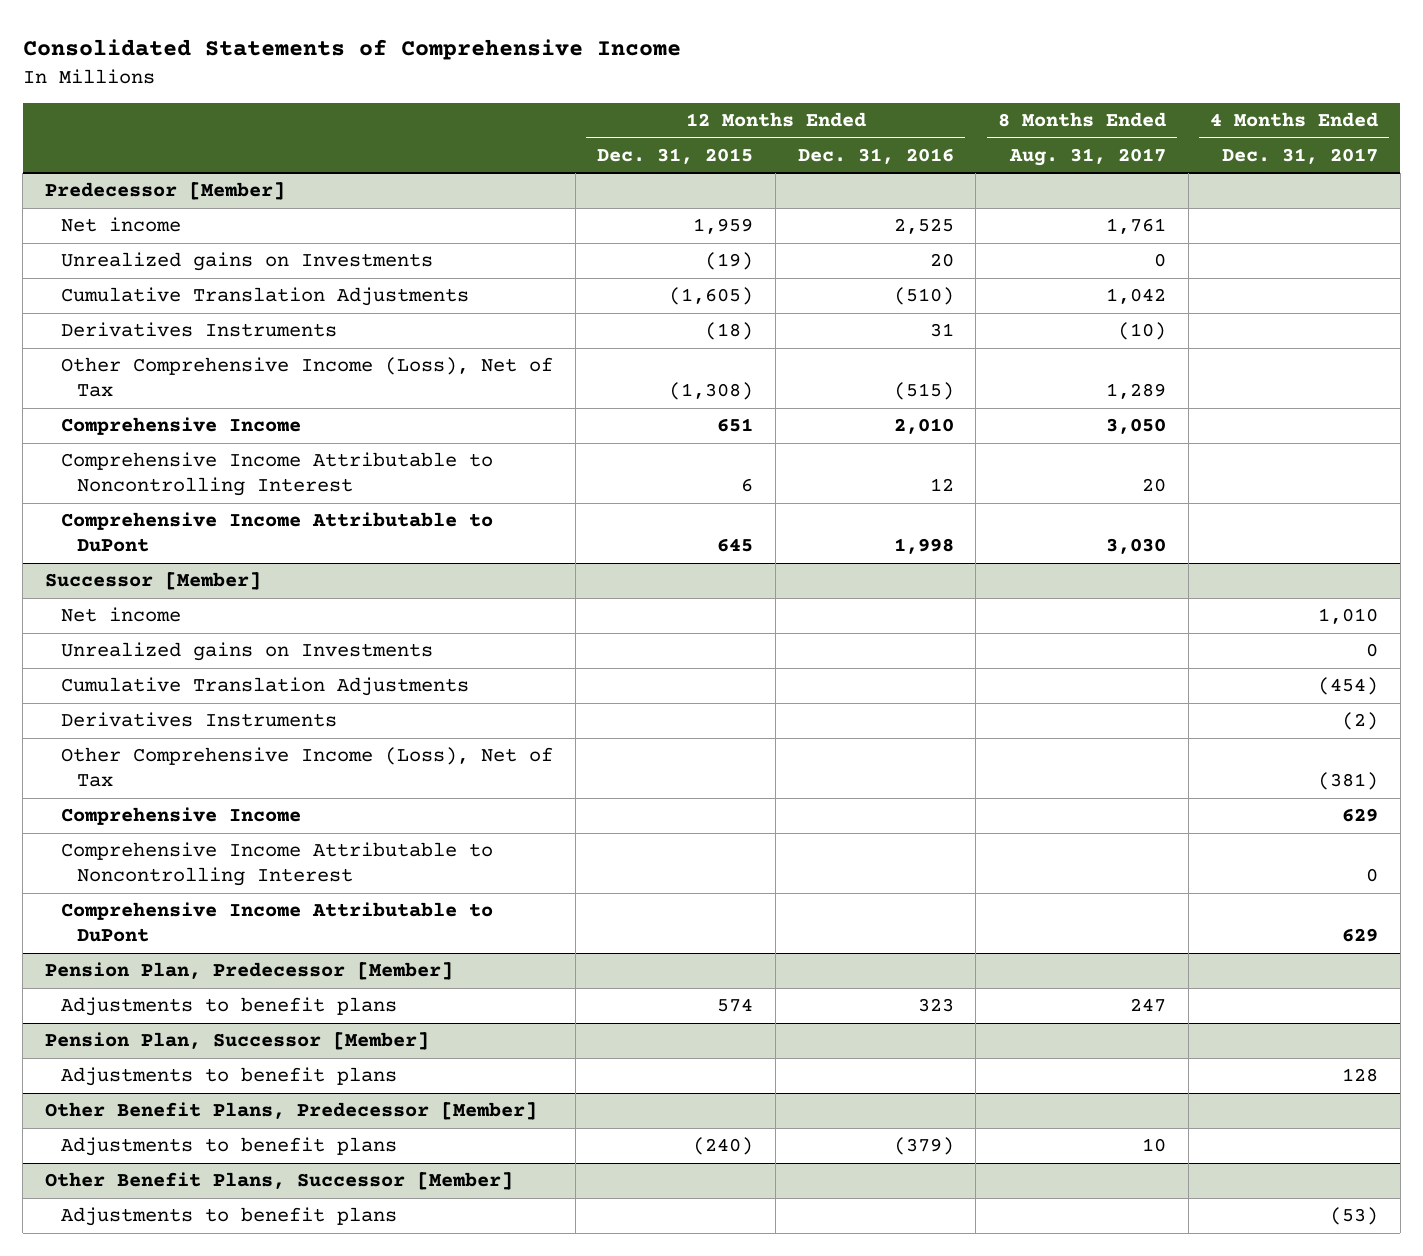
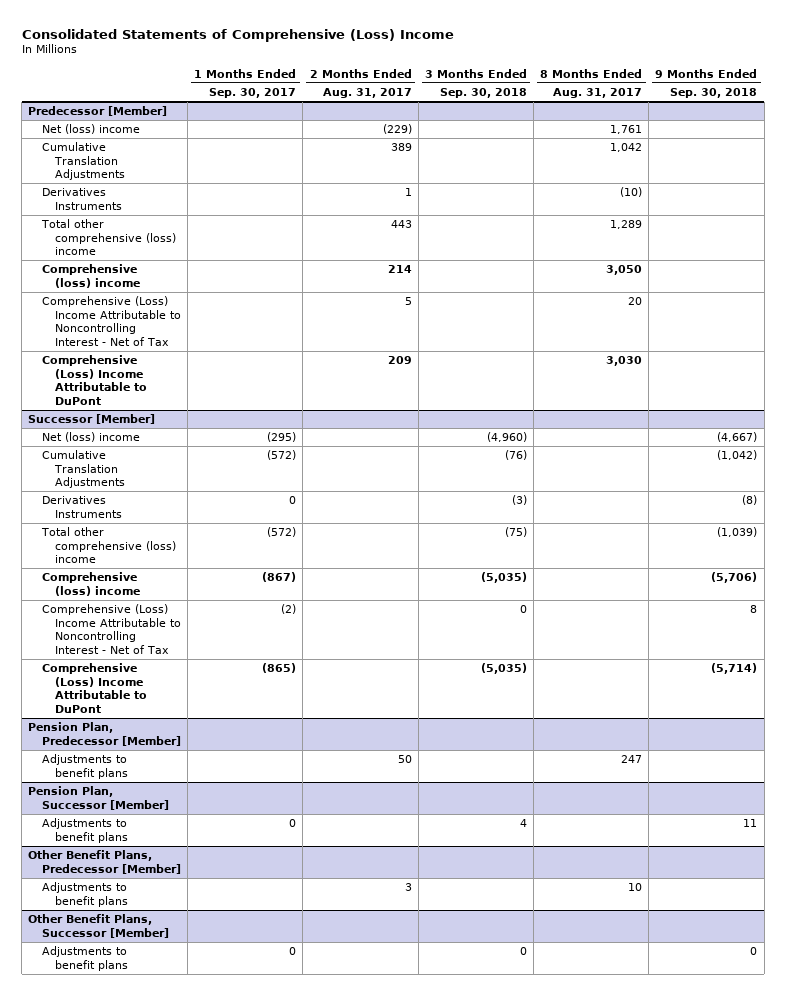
- Consolidated Statements of Comprehensive Income
+ Consolidated Statements of Comprehensive (Loss) Income
- | 12 Months Ended Dec. 31, 2015 | 12 Months Ended Dec. 31, 2016 | 8 Months Ended Aug. 31, 2017 | 4 Months Ended Dec. 31, 2017
+ | 1 Months Ended Sep. 30, 2017 | 2 Months Ended Aug. 31, 2017 | 3 Months Ended Sep. 30, 2018 | 8 Months Ended Aug. 31, 2017 | 9 Months Ended Sep. 30, 2018
@ Predecessor [Member]
- Net income | 1,959 | 2,525 | 1,761 |
- Unrealized gains on Investments | (19) | 20 | 0 |
+ Net (loss) income | | (229) | | 1,761 |
- Other Comprehensive Income (Loss), Net of Tax | (1,308) | (515) | 1,289 |
- Comprehensive Income | 651 | 2,010 | 3,050 |
- Comprehensive Income Attributable to Noncontrolling Interest | 6 | 12 | 20 |
- Comprehensive Income Attributable to DuPont | 645 | 1,998 | 3,030 |
+ Total other comprehensive (loss) income | | 443 | | 1,289 |
+ Comprehensive (loss) income | | 214 | | 3,050 |
+ Comprehensive (Loss) Income Attributable to Noncontrolling Interest - Net of Tax | | 5 | | 20 |
+ Comprehensive (Loss) Income Attributable to DuPont | | 209 | | 3,030 |
@ Successor [Member]
- Net income | | | | 1,010
- Unrealized gains on Investments | | | | 0
+ Net (loss) income | (295) | | (4,960) | | (4,667)
- Other Comprehensive Income (Loss), Net of Tax | | | | (381)
- Comprehensive Income | | | | 629
- Comprehensive Income Attributable to Noncontrolling Interest | | | | 0
- Comprehensive Income Attributable to DuPont | | | | 629
+ Total other comprehensive (loss) income | (572) | | (75) | | (1,039)
+ Comprehensive (loss) income | (867) | | (5,035) | | (5,706)
+ Comprehensive (Loss) Income Attributable to Noncontrolling Interest - Net of Tax | (2) | | 0 | | 8
+ Comprehensive (Loss) Income Attributable to DuPont | (865) | | (5,035) | | (5,714)

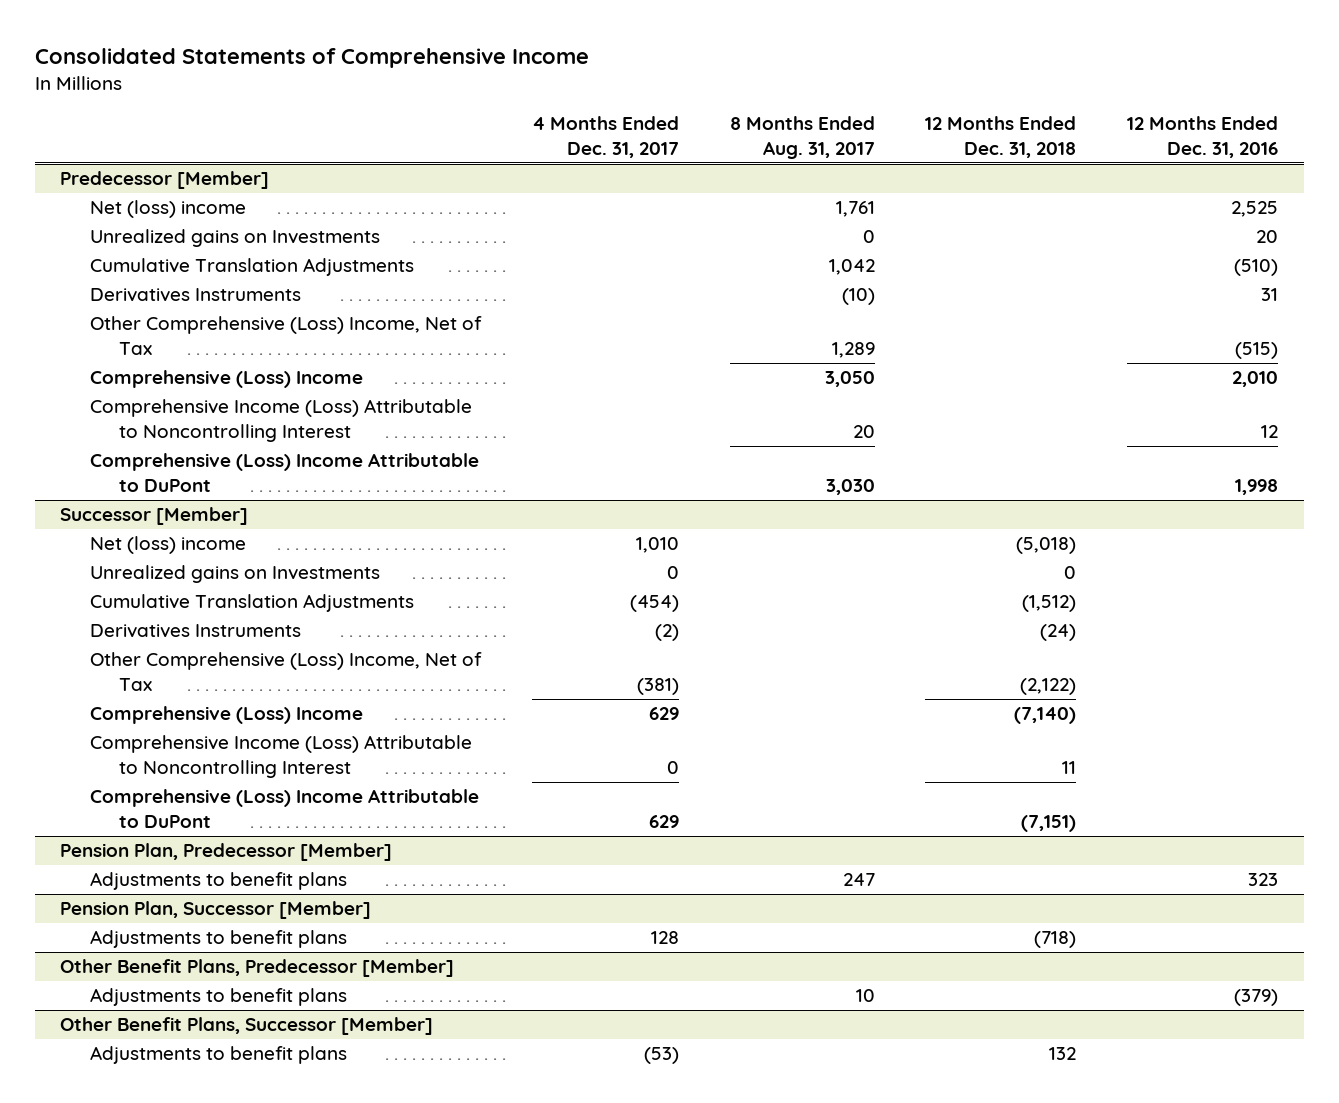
- Consolidated Statements of Comprehensive (Loss) Income
+ Consolidated Statements of Comprehensive Income
- | 1 Months Ended Sep. 30, 2017 | 2 Months Ended Aug. 31, 2017 | 3 Months Ended Sep. 30, 2018 | 8 Months Ended Aug. 31, 2017 | 9 Months Ended Sep. 30, 2018
+ | 4 Months Ended Dec. 31, 2017 | 8 Months Ended Aug. 31, 2017 | 12 Months Ended Dec. 31, 2018 | 12 Months Ended Dec. 31, 2016
@ Predecessor [Member]
+ Unrealized gains on Investments | | 0 | | 20
- Total other comprehensive (loss) income | | 443 | | 1,289 |
- Comprehensive (loss) income | | 214 | | 3,050 |
- Comprehensive (Loss) Income Attributable to Noncontrolling Interest - Net of Tax | | 5 | | 20 |
+ Other Comprehensive (Loss) Income, Net of Tax | | 1,289 | | (515)
+ Comprehensive (Loss) Income | | 3,050 | | 2,010
+ Comprehensive Income (Loss) Attributable to Noncontrolling Interest | | 20 | | 12
@ Successor [Member]
+ Unrealized gains on Investments | 0 | | 0 |
- Total other comprehensive (loss) income | (572) | | (75) | | (1,039)
- Comprehensive (loss) income | (867) | | (5,035) | | (5,706)
- Comprehensive (Loss) Income Attributable to Noncontrolling Interest - Net of Tax | (2) | | 0 | | 8
+ Other Comprehensive (Loss) Income, Net of Tax | (381) | | (2,122) |
+ Comprehensive (Loss) Income | 629 | | (7,140) |
+ Comprehensive Income (Loss) Attributable to Noncontrolling Interest | 0 | | 11 |

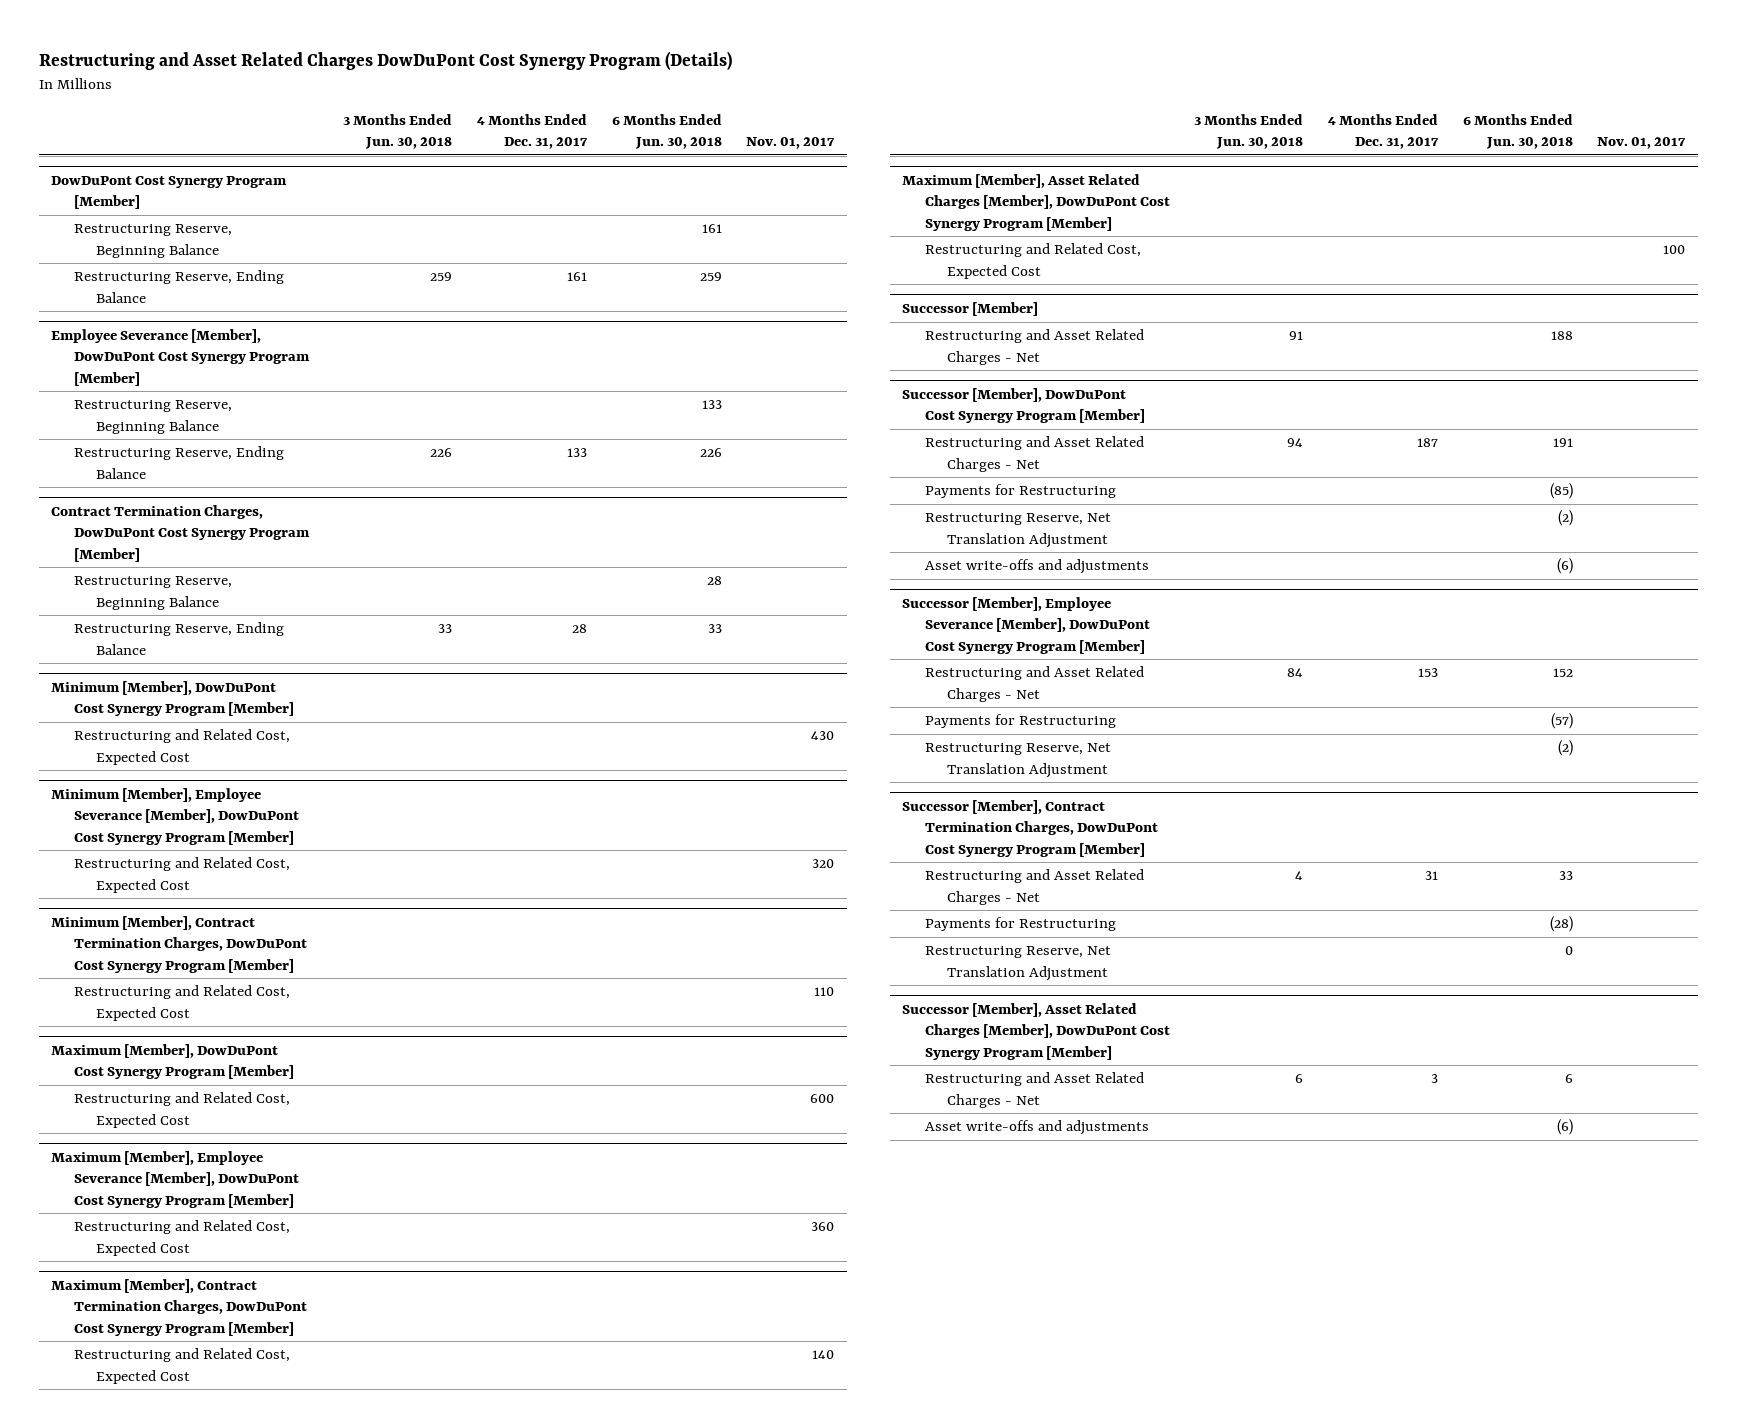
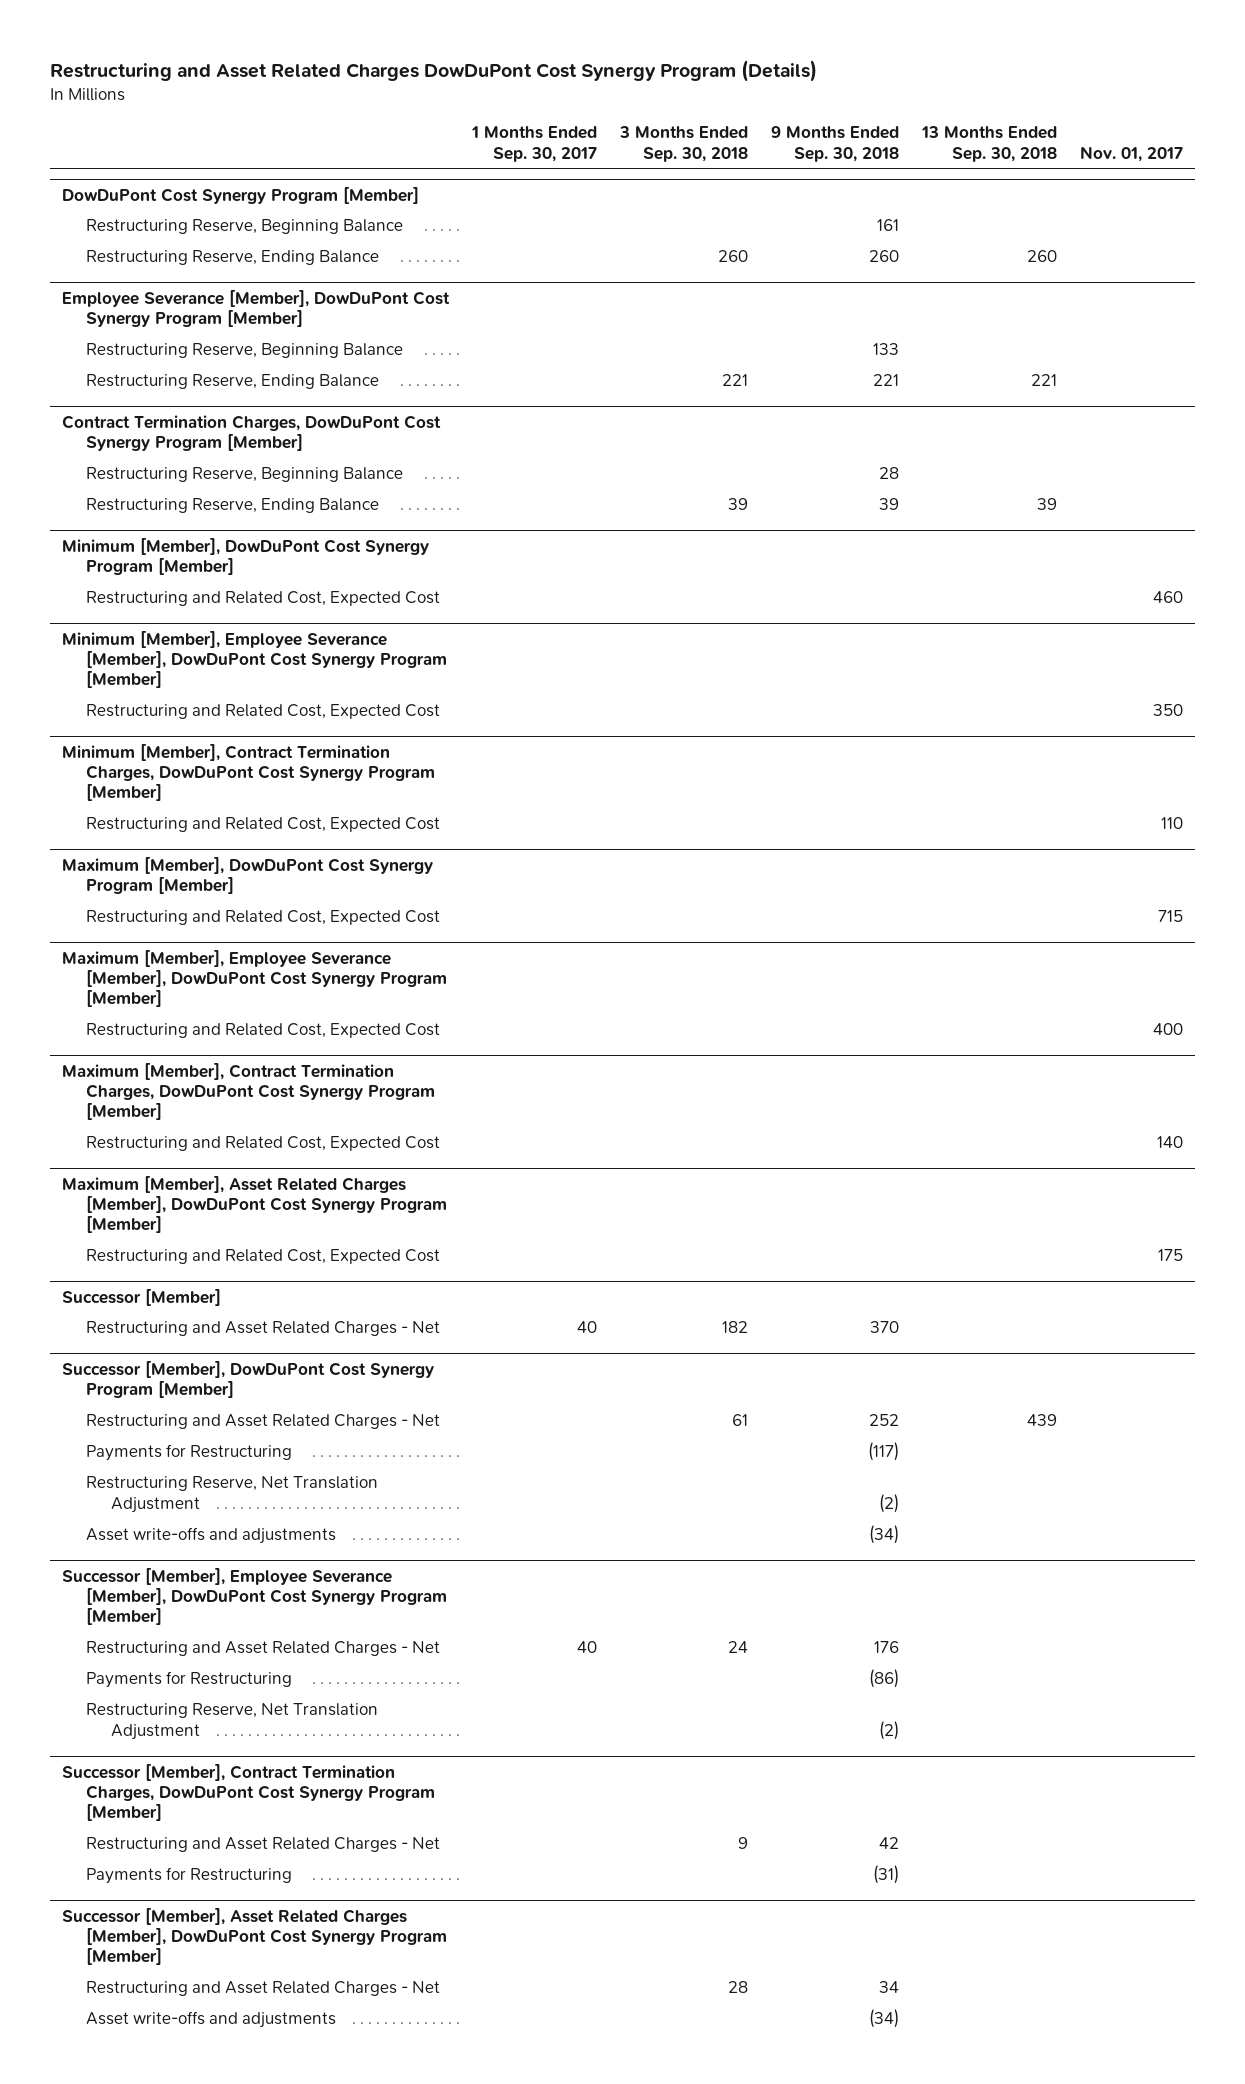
- | 3 Months Ended Jun. 30, 2018 | 4 Months Ended Dec. 31, 2017 | 6 Months Ended Jun. 30, 2018 | Nov. 01, 2017
+ | 1 Months Ended Sep. 30, 2017 | 3 Months Ended Sep. 30, 2018 | 9 Months Ended Sep. 30, 2018 | 13 Months Ended Sep. 30, 2018 | Nov. 01, 2017
@ Minimum [Member], DowDuPont Cost Synergy Program [Member]
- Restructuring and Related Cost, Expected Cost | | | | 430
+ Restructuring and Related Cost, Expected Cost | | | | | 460
@ Minimum [Member], Employee Severance [Member], DowDuPont Cost Synergy Program [Member]
- Restructuring and Related Cost, Expected Cost | | | | 320
+ Restructuring and Related Cost, Expected Cost | | | | | 350
@ Maximum [Member], DowDuPont Cost Synergy Program [Member]
- Restructuring and Related Cost, Expected Cost | | | | 600
+ Restructuring and Related Cost, Expected Cost | | | | | 715
@ Maximum [Member], Employee Severance [Member], DowDuPont Cost Synergy Program [Member]
- Restructuring and Related Cost, Expected Cost | | | | 360
+ Restructuring and Related Cost, Expected Cost | | | | | 400
@ Maximum [Member], Asset Related Charges [Member], DowDuPont Cost Synergy Program [Member]
- Restructuring and Related Cost, Expected Cost | | | | 100
+ Restructuring and Related Cost, Expected Cost | | | | | 175
@ Successor [Member], Contract Termination Charges, DowDuPont Cost Synergy Program [Member]
- Restructuring Reserve, Net Translation Adjustment | | | 0 |

